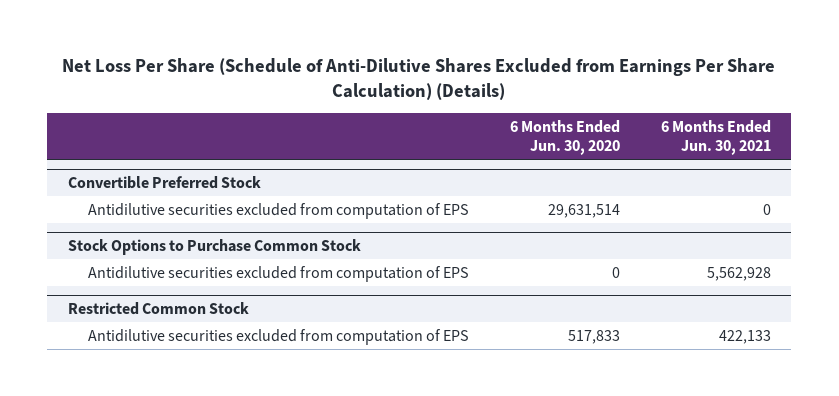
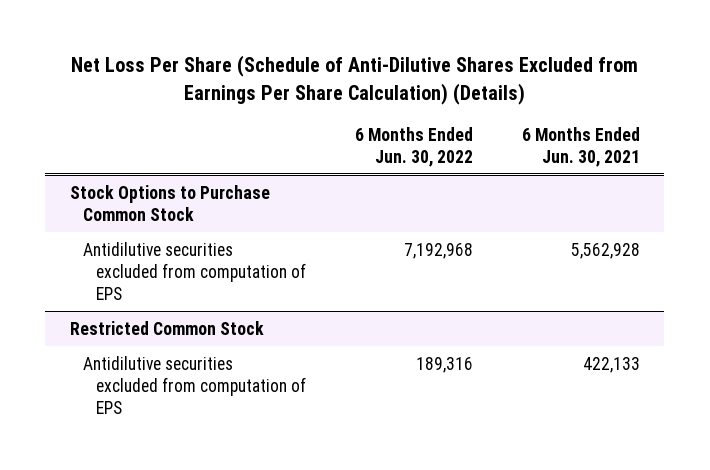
- | 6 Months Ended Jun. 30, 2020 | 6 Months Ended Jun. 30, 2021
+ | 6 Months Ended Jun. 30, 2022 | 6 Months Ended Jun. 30, 2021
- Convertible Preferred Stock
- Antidilutive securities excluded from computation of EPS | 29,631,514 | 0

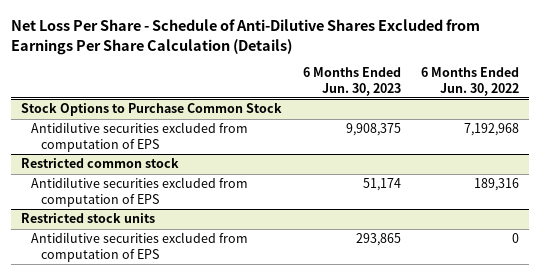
- Net Loss Per Share (Schedule of Anti-Dilutive Shares Excluded from Earnings Per Share Calculation) (Details)
+ Net Loss Per Share - Schedule of Anti-Dilutive Shares Excluded from Earnings Per Share Calculation (Details)
- | 6 Months Ended Jun. 30, 2022 | 6 Months Ended Jun. 30, 2021
+ | 6 Months Ended Jun. 30, 2023 | 6 Months Ended Jun. 30, 2022
- Restricted Common Stock
+ Restricted common stock
+ Restricted stock units
+ Antidilutive securities excluded from computation of EPS | 293,865 | 0

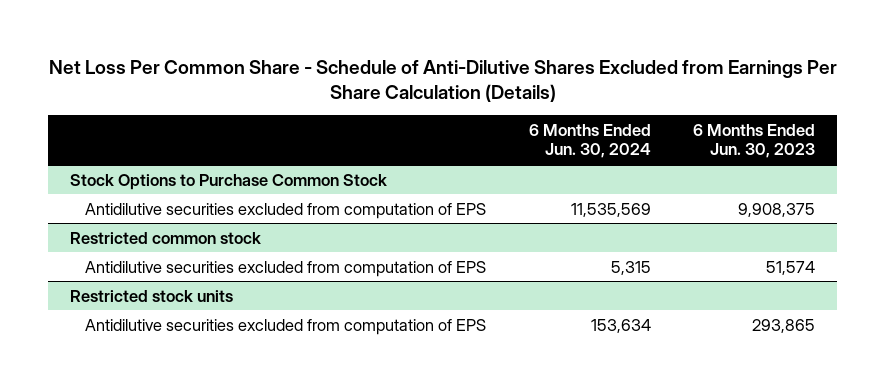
- Net Loss Per Share - Schedule of Anti-Dilutive Shares Excluded from Earnings Per Share Calculation (Details)
+ Net Loss Per Common Share - Schedule of Anti-Dilutive Shares Excluded from Earnings Per Share Calculation (Details)
- | 6 Months Ended Jun. 30, 2023 | 6 Months Ended Jun. 30, 2022
+ | 6 Months Ended Jun. 30, 2024 | 6 Months Ended Jun. 30, 2023
@ Restricted common stock
- Antidilutive securities excluded from computation of EPS | 51,174 | 189,316
+ Antidilutive securities excluded from computation of EPS | 5,315 | 51,574

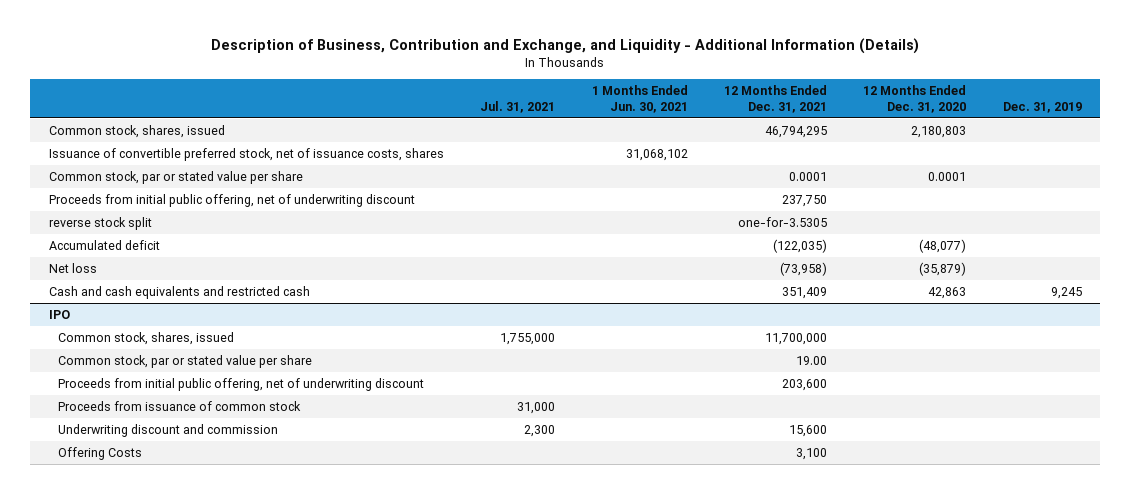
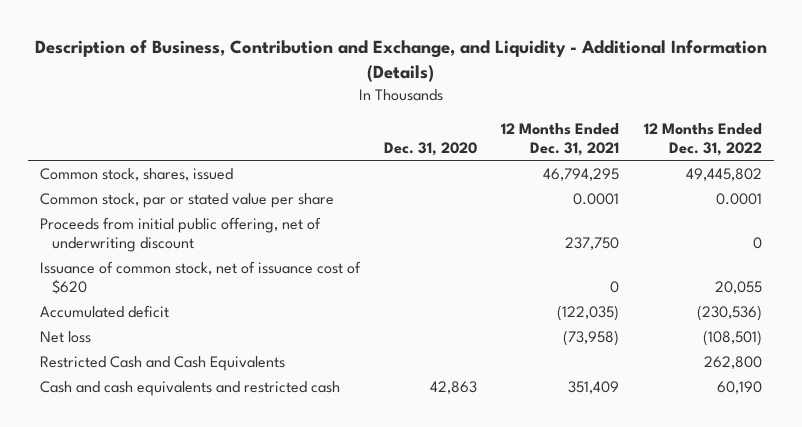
- | Jul. 31, 2021 | 1 Months Ended Jun. 30, 2021 | 12 Months Ended Dec. 31, 2021 | 12 Months Ended Dec. 31, 2020 | Dec. 31, 2019
+ | Dec. 31, 2020 | 12 Months Ended Dec. 31, 2021 | 12 Months Ended Dec. 31, 2022
- Issuance of convertible preferred stock, net of issuance costs, shares | | 31,068,102 | | |
- reverse stock split | | | one-for-3.5305 | |
+ Issuance of common stock, net of issuance cost of $620 | | 0 | 20,055
+ Restricted Cash and Cash Equivalents | | | 262,800
- IPO
- Common stock, shares, issued | 1,755,000 | | 11,700,000 | |
- Common stock, par or stated value per share | | | 19.00 | |
- Proceeds from initial public offering, net of underwriting discount | | | 203,600 | |
- Proceeds from issuance of common stock | 31,000 | | | |
- Underwriting discount and commission | 2,300 | | 15,600 | |
- Offering Costs | | | 3,100 | |

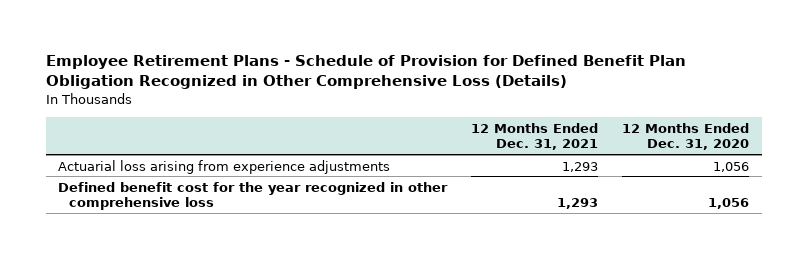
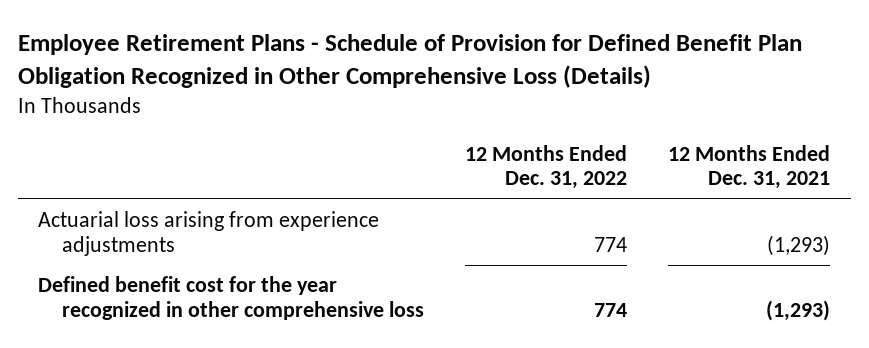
- | 12 Months Ended Dec. 31, 2021 | 12 Months Ended Dec. 31, 2020
+ | 12 Months Ended Dec. 31, 2022 | 12 Months Ended Dec. 31, 2021
- Actuarial loss arising from experience adjustments | 1,293 | 1,056
- Defined benefit cost for the year recognized in other comprehensive loss | 1,293 | 1,056
+ Actuarial loss arising from experience adjustments | 774 | (1,293)
+ Defined benefit cost for the year recognized in other comprehensive loss | 774 | (1,293)

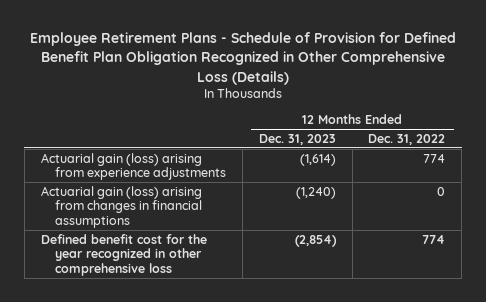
- | 12 Months Ended Dec. 31, 2022 | 12 Months Ended Dec. 31, 2021
+ | 12 Months Ended Dec. 31, 2023 | 12 Months Ended Dec. 31, 2022
- Actuarial loss arising from experience adjustments | 774 | (1,293)
+ Actuarial gain (loss) arising from experience adjustments | (1,614) | 774
+ Actuarial gain (loss) arising from changes in financial assumptions | (1,240) | 0

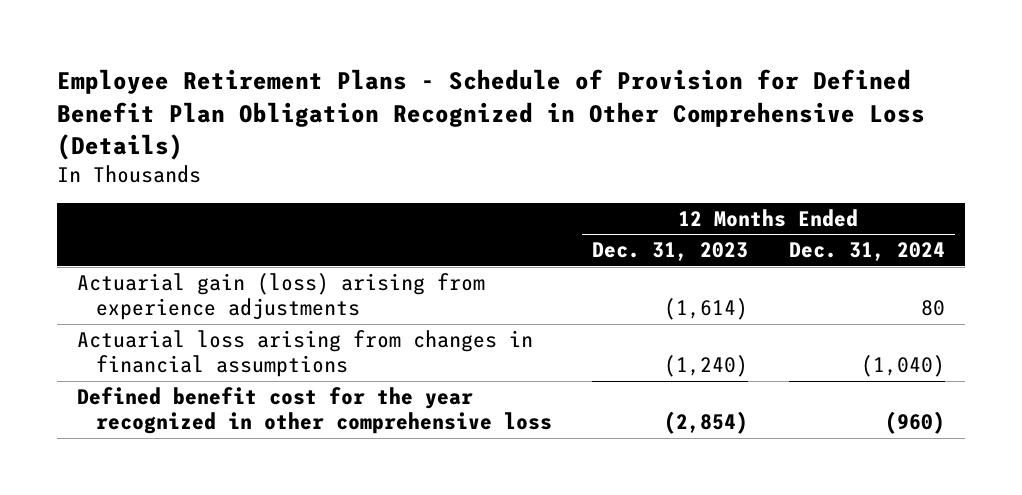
- | 12 Months Ended Dec. 31, 2023 | 12 Months Ended Dec. 31, 2022
+ | 12 Months Ended Dec. 31, 2023 | 12 Months Ended Dec. 31, 2024
- Actuarial gain (loss) arising from changes in financial assumptions | (1,240) | 0
+ Actuarial loss arising from changes in financial assumptions | (1,240) | (1,040)

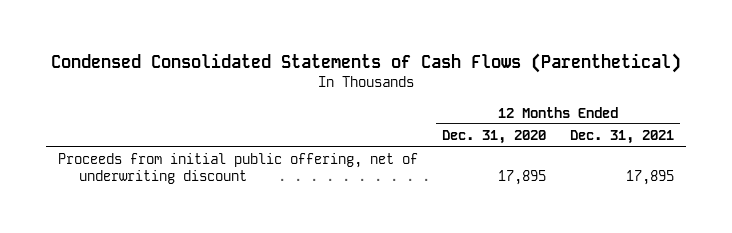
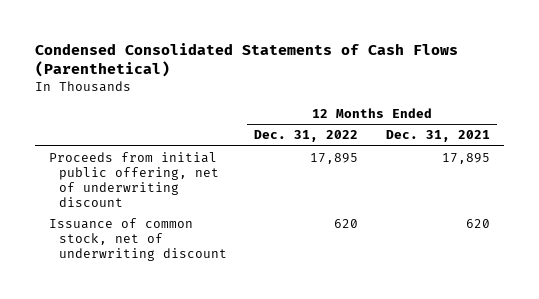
- | 12 Months Ended Dec. 31, 2020 | 12 Months Ended Dec. 31, 2021
+ | 12 Months Ended Dec. 31, 2022 | 12 Months Ended Dec. 31, 2021
+ Issuance of common stock, net of underwriting discount | 620 | 620

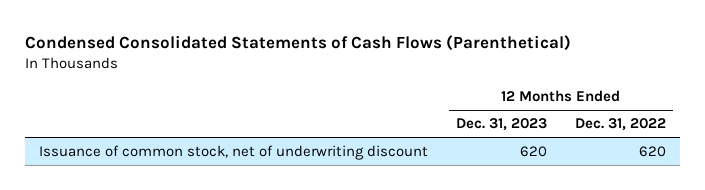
- | 12 Months Ended Dec. 31, 2022 | 12 Months Ended Dec. 31, 2021
+ | 12 Months Ended Dec. 31, 2023 | 12 Months Ended Dec. 31, 2022
- Proceeds from initial public offering, net of underwriting discount | 17,895 | 17,895

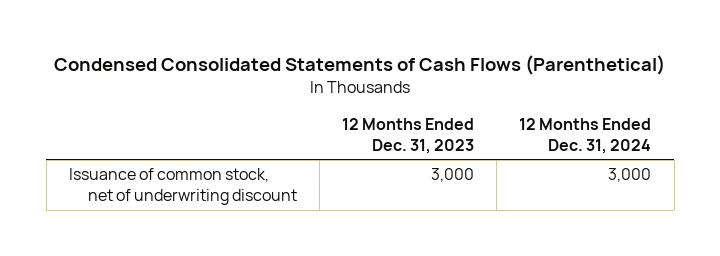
- | 12 Months Ended Dec. 31, 2023 | 12 Months Ended Dec. 31, 2022
+ | 12 Months Ended Dec. 31, 2023 | 12 Months Ended Dec. 31, 2024
- Issuance of common stock, net of underwriting discount | 620 | 620
+ Issuance of common stock, net of underwriting discount | 3,000 | 3,000

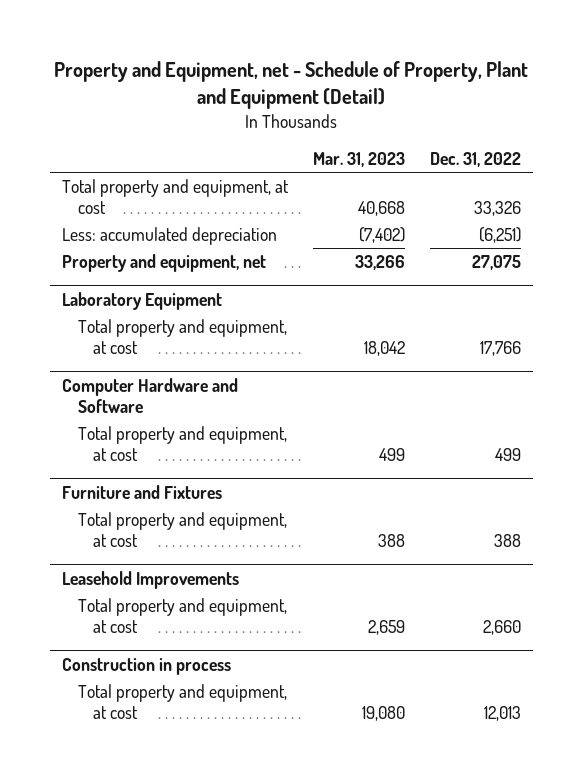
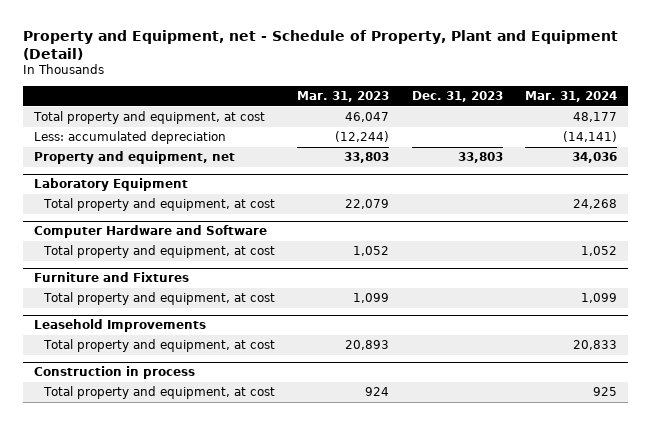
- | Mar. 31, 2023 | Dec. 31, 2022
+ | Mar. 31, 2023 | Dec. 31, 2023 | Mar. 31, 2024
- Total property and equipment, at cost | 40,668 | 33,326
- Less: accumulated depreciation | (7,402) | (6,251)
- Property and equipment, net | 33,266 | 27,075
+ Total property and equipment, at cost | 46,047 | | 48,177
+ Less: accumulated depreciation | (12,244) | | (14,141)
+ Property and equipment, net | 33,803 | 33,803 | 34,036
@ Laboratory Equipment
- Total property and equipment, at cost | 18,042 | 17,766
+ Total property and equipment, at cost | 22,079 | | 24,268
@ Computer Hardware and Software
- Total property and equipment, at cost | 499 | 499
+ Total property and equipment, at cost | 1,052 | | 1,052
@ Furniture and Fixtures
- Total property and equipment, at cost | 388 | 388
+ Total property and equipment, at cost | 1,099 | | 1,099
@ Leasehold Improvements
- Total property and equipment, at cost | 2,659 | 2,660
+ Total property and equipment, at cost | 20,893 | | 20,833
@ Construction in process
- Total property and equipment, at cost | 19,080 | 12,013
+ Total property and equipment, at cost | 924 | | 925

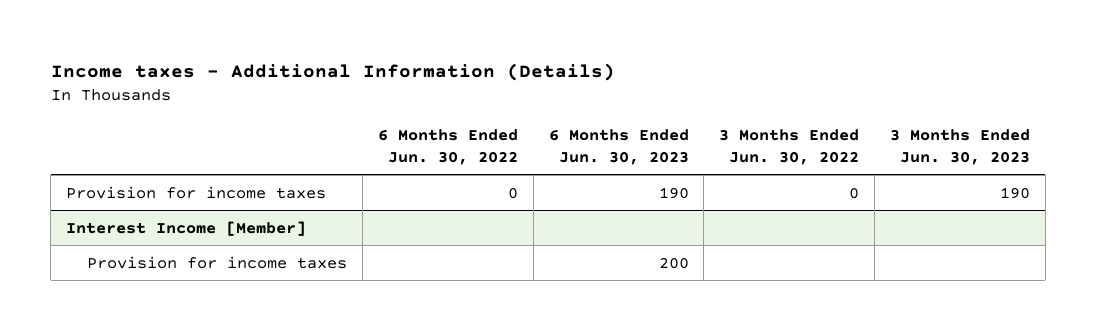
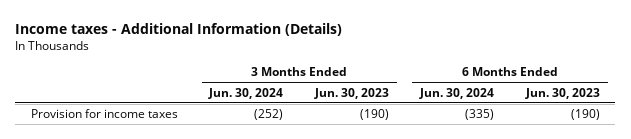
- | 6 Months Ended Jun. 30, 2022 | 6 Months Ended Jun. 30, 2023 | 3 Months Ended Jun. 30, 2022 | 3 Months Ended Jun. 30, 2023
+ | 3 Months Ended Jun. 30, 2024 | 3 Months Ended Jun. 30, 2023 | 6 Months Ended Jun. 30, 2024 | 6 Months Ended Jun. 30, 2023
- Provision for income taxes | 0 | 190 | 0 | 190
- Interest Income [Member]
- Provision for income taxes | | 200 | |
+ Provision for income taxes | (252) | (190) | (335) | (190)

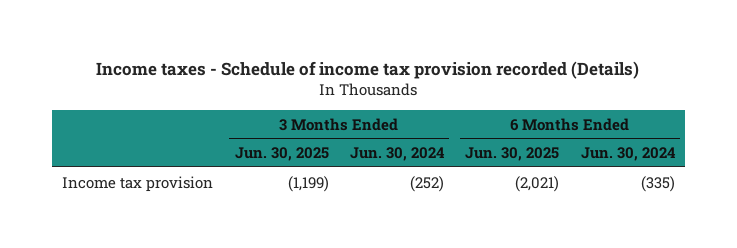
- Income taxes - Additional Information (Details)
+ Income taxes - Schedule of income tax provision recorded (Details)
- | 3 Months Ended Jun. 30, 2024 | 3 Months Ended Jun. 30, 2023 | 6 Months Ended Jun. 30, 2024 | 6 Months Ended Jun. 30, 2023
+ | 3 Months Ended Jun. 30, 2025 | 3 Months Ended Jun. 30, 2024 | 6 Months Ended Jun. 30, 2025 | 6 Months Ended Jun. 30, 2024
- Provision for income taxes | (252) | (190) | (335) | (190)
+ Income tax provision | (1,199) | (252) | (2,021) | (335)

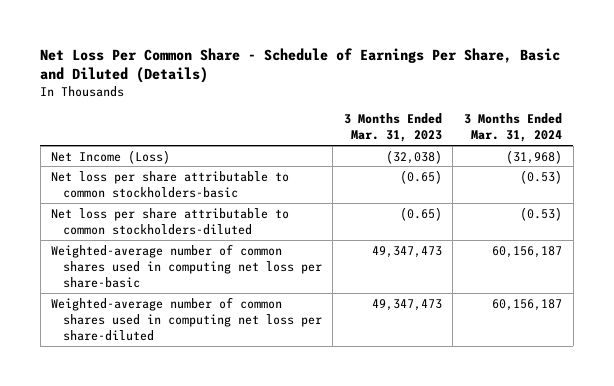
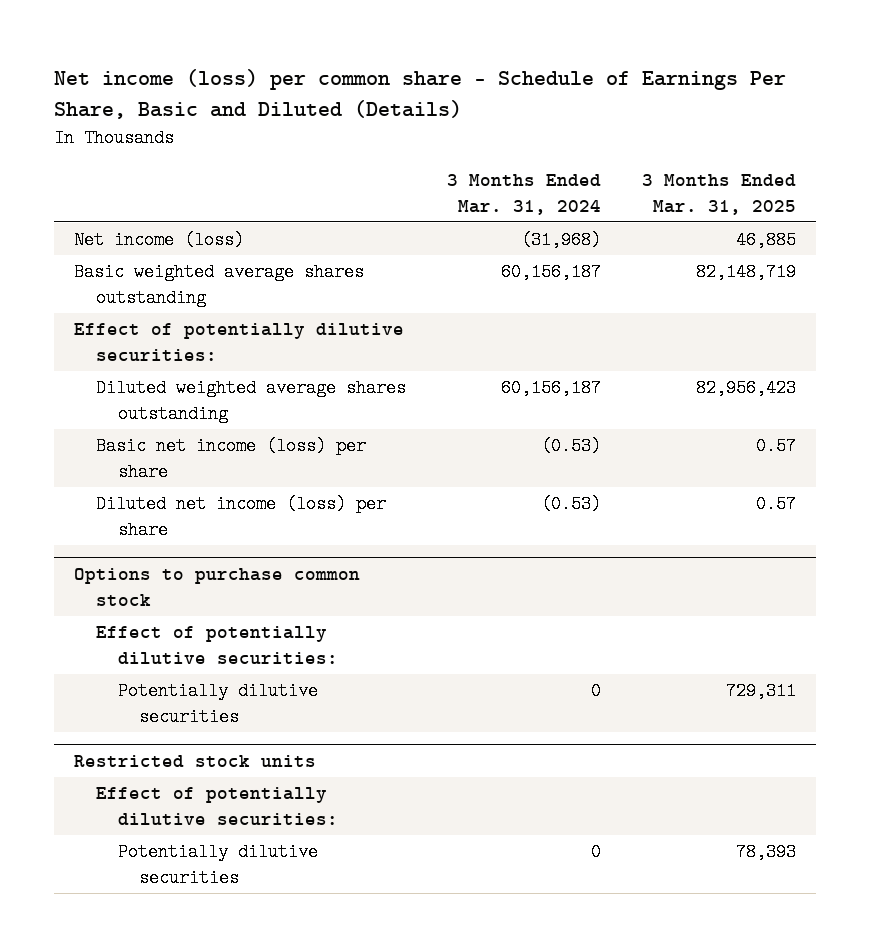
- Net Loss Per Common Share - Schedule of Earnings Per Share, Basic and Diluted (Details)
+ Net income (loss) per common share - Schedule of Earnings Per Share, Basic and Diluted (Details)
- | 3 Months Ended Mar. 31, 2023 | 3 Months Ended Mar. 31, 2024
+ | 3 Months Ended Mar. 31, 2024 | 3 Months Ended Mar. 31, 2025
- Net Income (Loss) | (32,038) | (31,968)
- Net loss per share attributable to common stockholders-basic | (0.65) | (0.53)
- Net loss per share attributable to common stockholders-diluted | (0.65) | (0.53)
- Weighted-average number of common shares used in computing net loss per share-basic | 49,347,473 | 60,156,187
- Weighted-average number of common shares used in computing net loss per share-diluted | 49,347,473 | 60,156,187
+ Net income (loss) | (31,968) | 46,885
+ Basic weighted average shares outstanding | 60,156,187 | 82,148,719
+ Effect of potentially dilutive securities:
+ Diluted weighted average shares outstanding | 60,156,187 | 82,956,423
+ Basic net income (loss) per share | (0.53) | 0.57
+ Diluted net income (loss) per share | (0.53) | 0.57
+ Options to purchase common stock
+ Effect of potentially dilutive securities:
+ Potentially dilutive securities | 0 | 729,311
+ Restricted stock units
+ Effect of potentially dilutive securities:
+ Potentially dilutive securities | 0 | 78,393

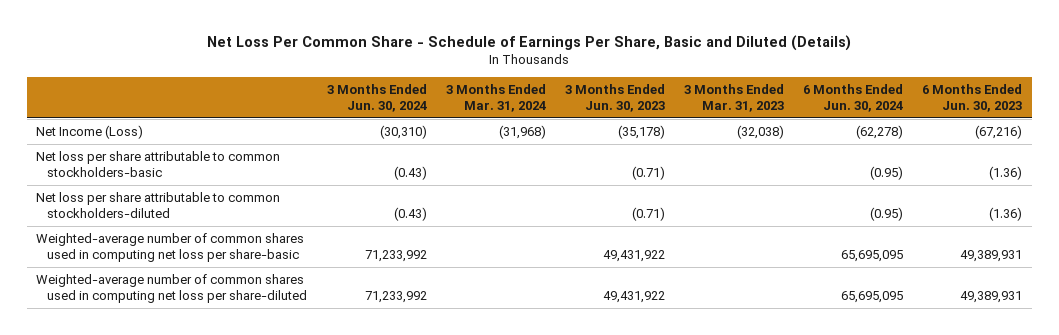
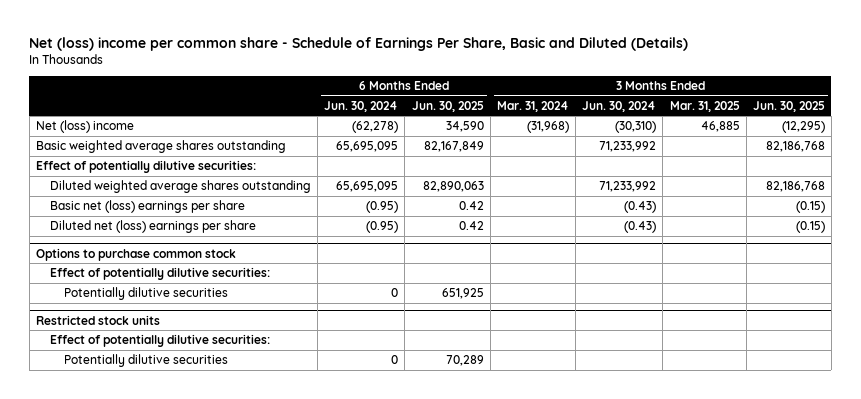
- Net Loss Per Common Share - Schedule of Earnings Per Share, Basic and Diluted (Details)
+ Net (loss) income per common share - Schedule of Earnings Per Share, Basic and Diluted (Details)
- | 3 Months Ended Jun. 30, 2024 | 3 Months Ended Mar. 31, 2024 | 3 Months Ended Jun. 30, 2023 | 3 Months Ended Mar. 31, 2023 | 6 Months Ended Jun. 30, 2024 | 6 Months Ended Jun. 30, 2023
+ | 6 Months Ended Jun. 30, 2024 | 6 Months Ended Jun. 30, 2025 | 3 Months Ended Mar. 31, 2024 | 3 Months Ended Jun. 30, 2024 | 3 Months Ended Mar. 31, 2025 | 3 Months Ended Jun. 30, 2025
- Net Income (Loss) | (30,310) | (31,968) | (35,178) | (32,038) | (62,278) | (67,216)
- Net loss per share attributable to common stockholders-basic | (0.43) | | (0.71) | | (0.95) | (1.36)
- Net loss per share attributable to common stockholders-diluted | (0.43) | | (0.71) | | (0.95) | (1.36)
- Weighted-average number of common shares used in computing net loss per share-basic | 71,233,992 | | 49,431,922 | | 65,695,095 | 49,389,931
- Weighted-average number of common shares used in computing net loss per share-diluted | 71,233,992 | | 49,431,922 | | 65,695,095 | 49,389,931
+ Net (loss) income | (62,278) | 34,590 | (31,968) | (30,310) | 46,885 | (12,295)
+ Basic weighted average shares outstanding | 65,695,095 | 82,167,849 | | 71,233,992 | | 82,186,768
+ Effect of potentially dilutive securities:
+ Diluted weighted average shares outstanding | 65,695,095 | 82,890,063 | | 71,233,992 | | 82,186,768
+ Basic net (loss) earnings per share | (0.95) | 0.42 | | (0.43) | | (0.15)
+ Diluted net (loss) earnings per share | (0.95) | 0.42 | | (0.43) | | (0.15)
+ Options to purchase common stock
+ Effect of potentially dilutive securities:
+ Potentially dilutive securities | 0 | 651,925 | | | |
+ Restricted stock units
+ Effect of potentially dilutive securities:
+ Potentially dilutive securities | 0 | 70,289 | | | |

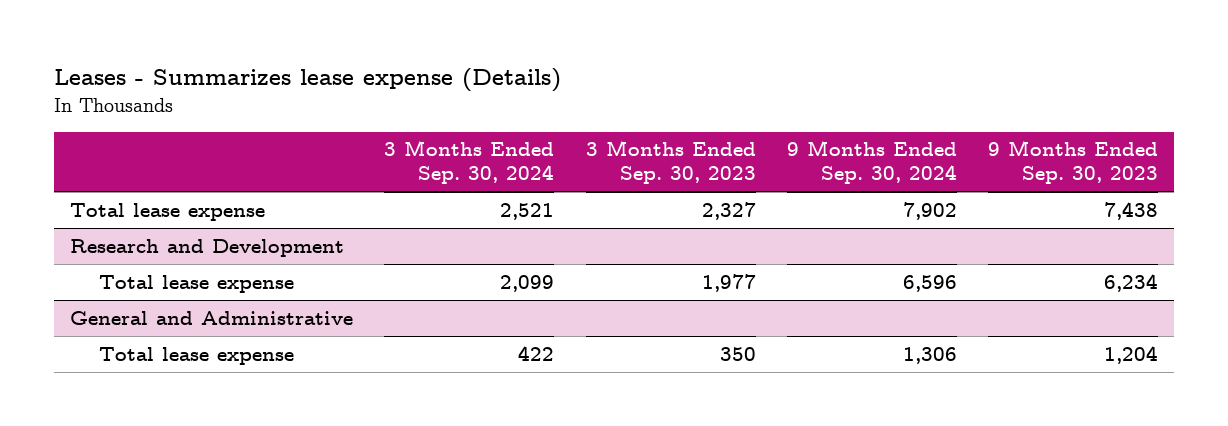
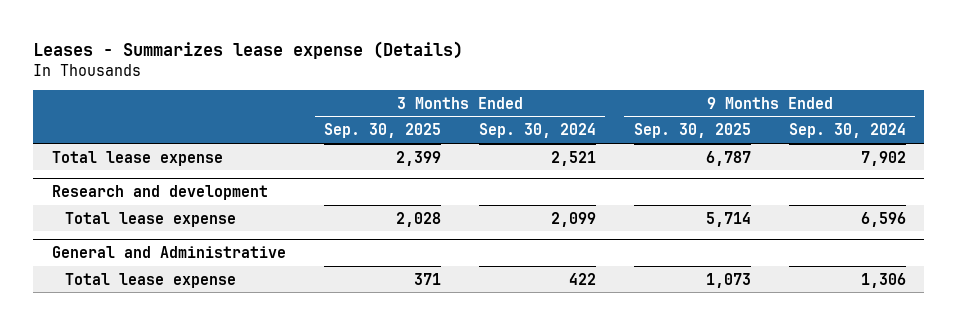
- | 3 Months Ended Sep. 30, 2024 | 3 Months Ended Sep. 30, 2023 | 9 Months Ended Sep. 30, 2024 | 9 Months Ended Sep. 30, 2023
+ | 3 Months Ended Sep. 30, 2025 | 3 Months Ended Sep. 30, 2024 | 9 Months Ended Sep. 30, 2025 | 9 Months Ended Sep. 30, 2024
- Research and Development
+ Research and development

